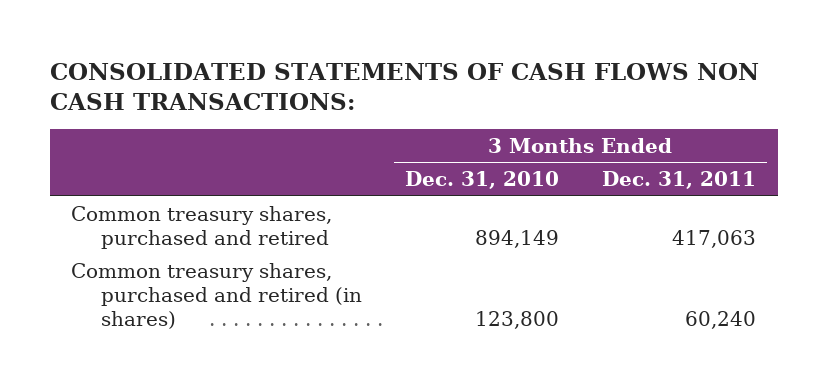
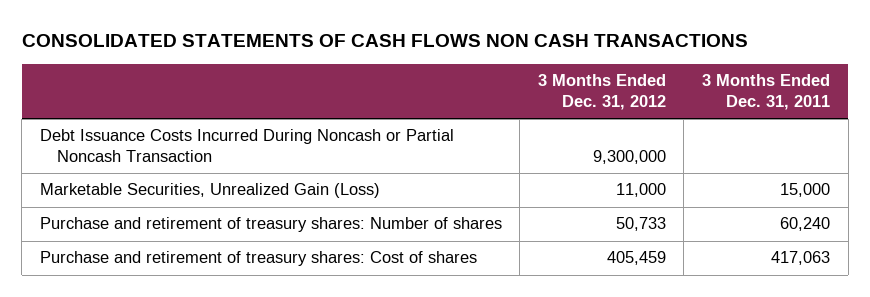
- CONSOLIDATED STATEMENTS OF CASH FLOWS NON CASH TRANSACTIONS:
+ CONSOLIDATED STATEMENTS OF CASH FLOWS NON CASH TRANSACTIONS
- | 3 Months Ended Dec. 31, 2010 | 3 Months Ended Dec. 31, 2011
+ | 3 Months Ended Dec. 31, 2012 | 3 Months Ended Dec. 31, 2011
- Common treasury shares, purchased and retired | 894,149 | 417,063
- Common treasury shares, purchased and retired (in shares) | 123,800 | 60,240
+ Debt Issuance Costs Incurred During Noncash or Partial Noncash Transaction | 9,300,000 |
+ Marketable Securities, Unrealized Gain (Loss) | 11,000 | 15,000
+ Purchase and retirement of treasury shares: Number of shares | 50,733 | 60,240
+ Purchase and retirement of treasury shares: Cost of shares | 405,459 | 417,063

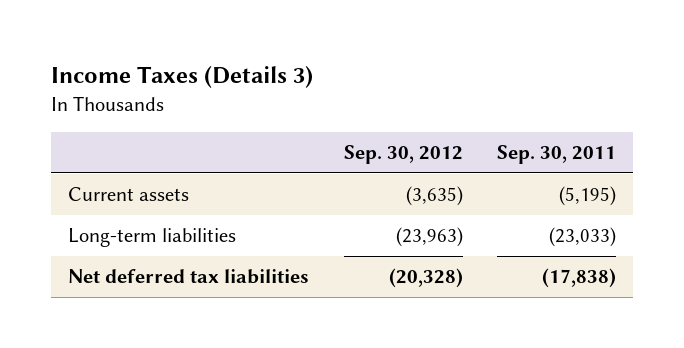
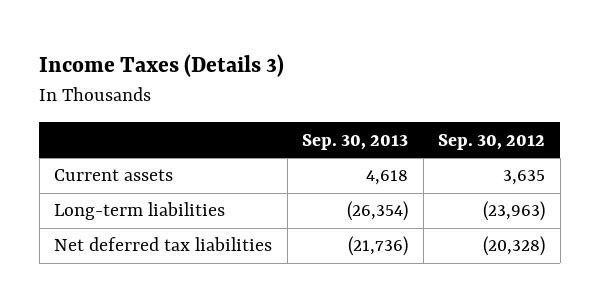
- | Sep. 30, 2012 | Sep. 30, 2011
+ | Sep. 30, 2013 | Sep. 30, 2012
- Current assets | (3,635) | (5,195)
+ Current assets | 4,618 | 3,635

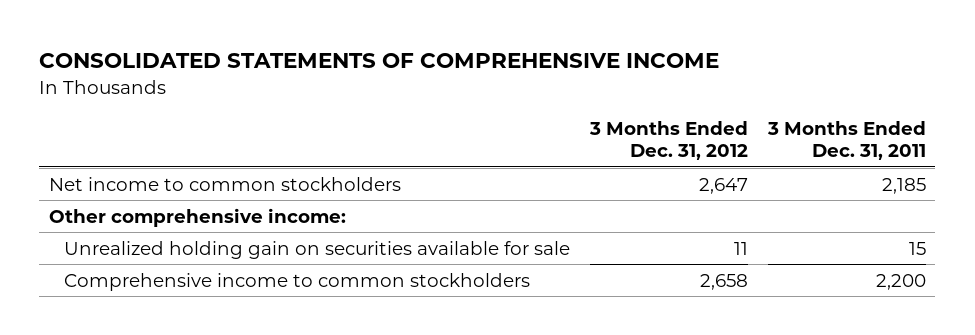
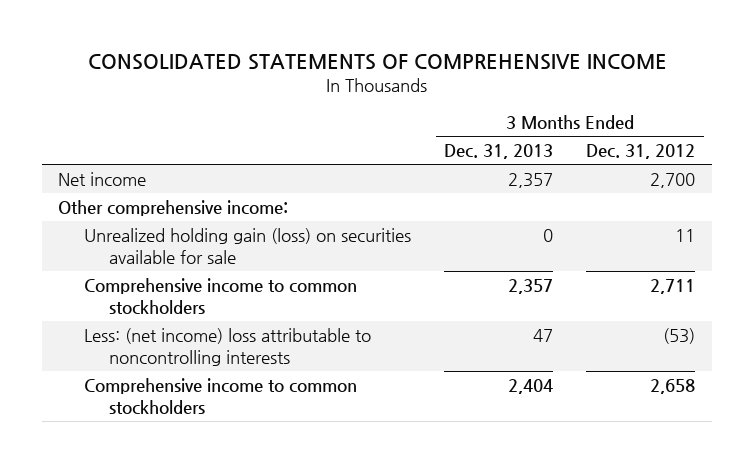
- | 3 Months Ended Dec. 31, 2012 | 3 Months Ended Dec. 31, 2011
+ | 3 Months Ended Dec. 31, 2013 | 3 Months Ended Dec. 31, 2012
- Net income to common stockholders | 2,647 | 2,185
+ Net income | 2,357 | 2,700
- Unrealized holding gain on securities available for sale | 11 | 15
+ Unrealized holding gain (loss) on securities available for sale | 0 | 11
+ Comprehensive income to common stockholders | 2,357 | 2,711
+ Less: (net income) loss attributable to noncontrolling interests | 47 | (53)

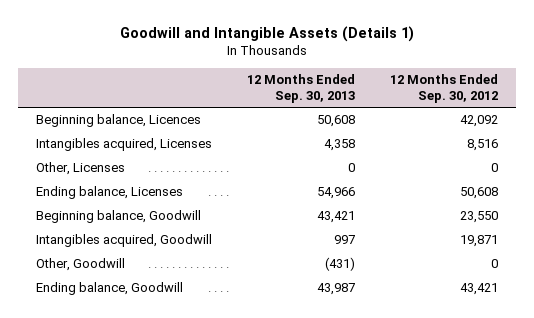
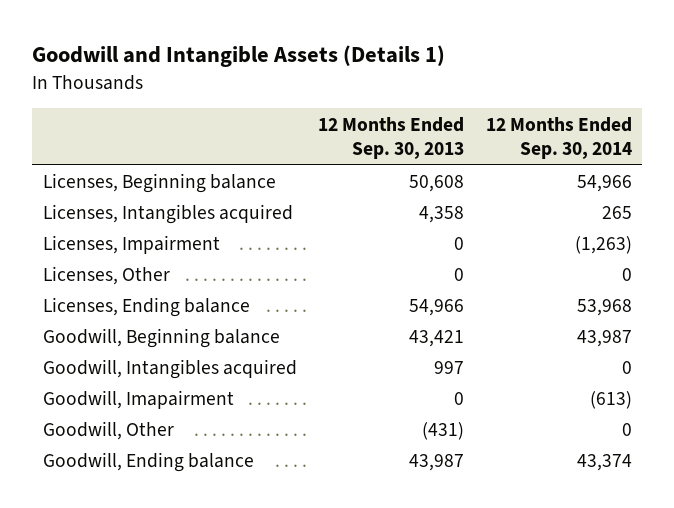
- | 12 Months Ended Sep. 30, 2013 | 12 Months Ended Sep. 30, 2012
+ | 12 Months Ended Sep. 30, 2013 | 12 Months Ended Sep. 30, 2014
- Beginning balance, Licences | 50,608 | 42,092
- Intangibles acquired, Licenses | 4,358 | 8,516
- Other, Licenses | 0 | 0
- Ending balance, Licenses | 54,966 | 50,608
- Beginning balance, Goodwill | 43,421 | 23,550
- Intangibles acquired, Goodwill | 997 | 19,871
- Other, Goodwill | (431) | 0
- Ending balance, Goodwill | 43,987 | 43,421
+ Licenses, Beginning balance | 50,608 | 54,966
+ Licenses, Intangibles acquired | 4,358 | 265
+ Licenses, Impairment | 0 | (1,263)
+ Licenses, Other | 0 | 0
+ Licenses, Ending balance | 54,966 | 53,968
+ Goodwill, Beginning balance | 43,421 | 43,987
+ Goodwill, Intangibles acquired | 997 | 0
+ Goodwill, Imapairment | 0 | (613)
+ Goodwill, Other | (431) | 0
+ Goodwill, Ending balance | 43,987 | 43,374

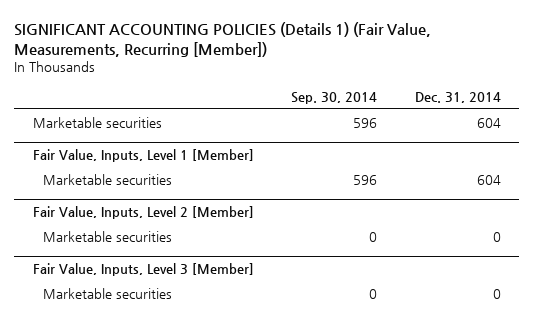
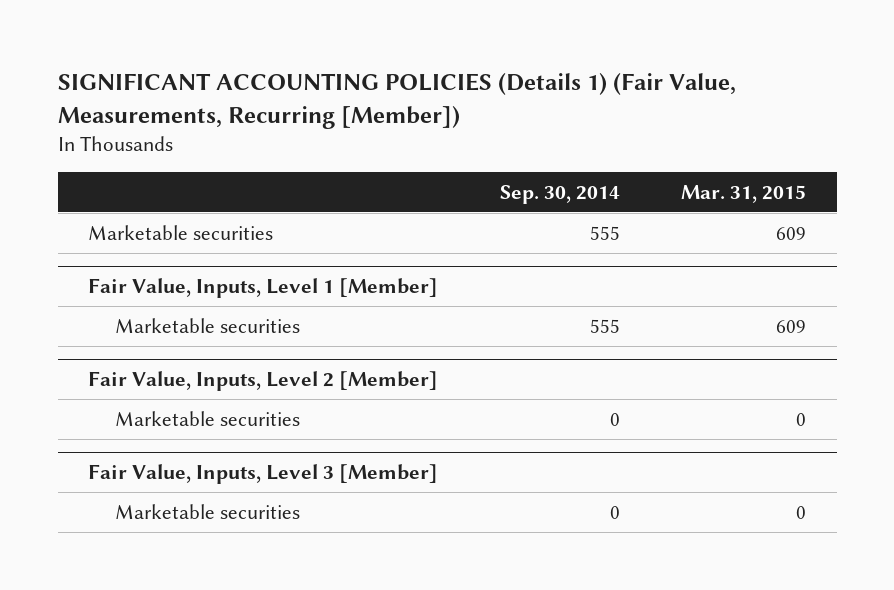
- | Sep. 30, 2014 | Dec. 31, 2014
+ | Sep. 30, 2014 | Mar. 31, 2015
- Marketable securities | 596 | 604
+ Marketable securities | 555 | 609
@ Fair Value, Inputs, Level 1 [Member]
- Marketable securities | 596 | 604
+ Marketable securities | 555 | 609

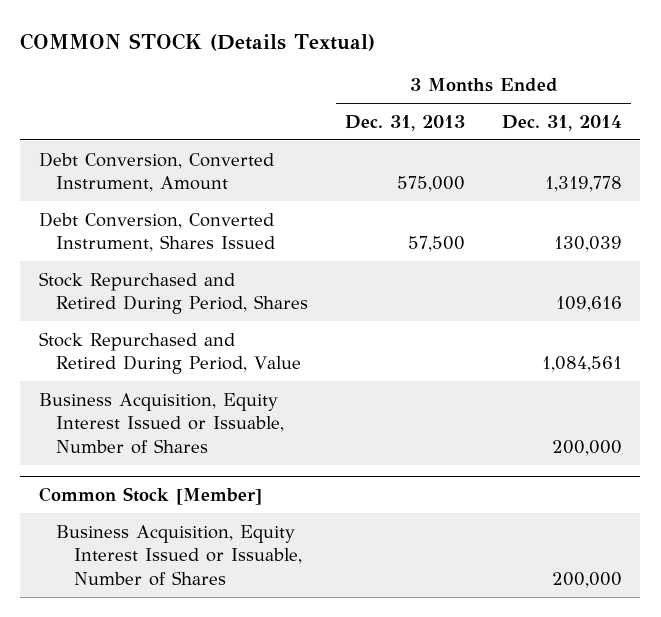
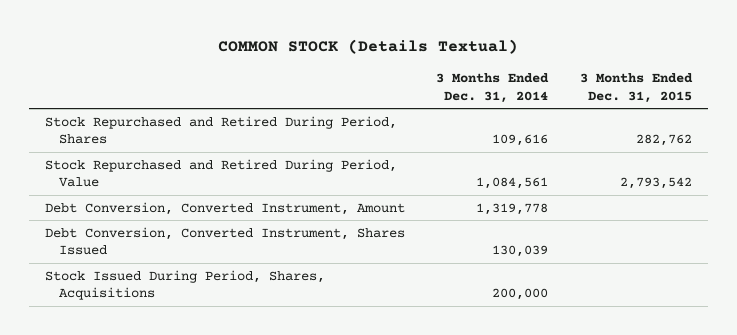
- | 3 Months Ended Dec. 31, 2013 | 3 Months Ended Dec. 31, 2014
+ | 3 Months Ended Dec. 31, 2014 | 3 Months Ended Dec. 31, 2015
- Business Acquisition, Equity Interest Issued or Issuable, Number of Shares | | 200,000
- Common Stock [Member]
- Business Acquisition, Equity Interest Issued or Issuable, Number of Shares | | 200,000
moved down: Debt Conversion, Converted Instrument, Amount | 1,319,778 |
moved down: Debt Conversion, Converted Instrument, Shares Issued | 130,039 |
+ Stock Issued During Period, Shares, Acquisitions | 200,000 |

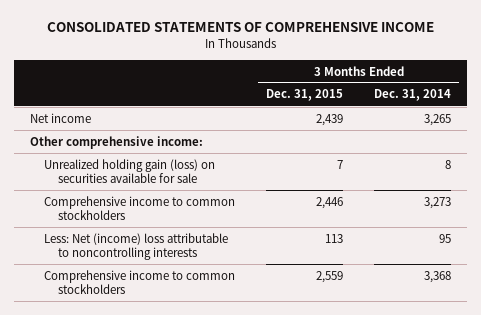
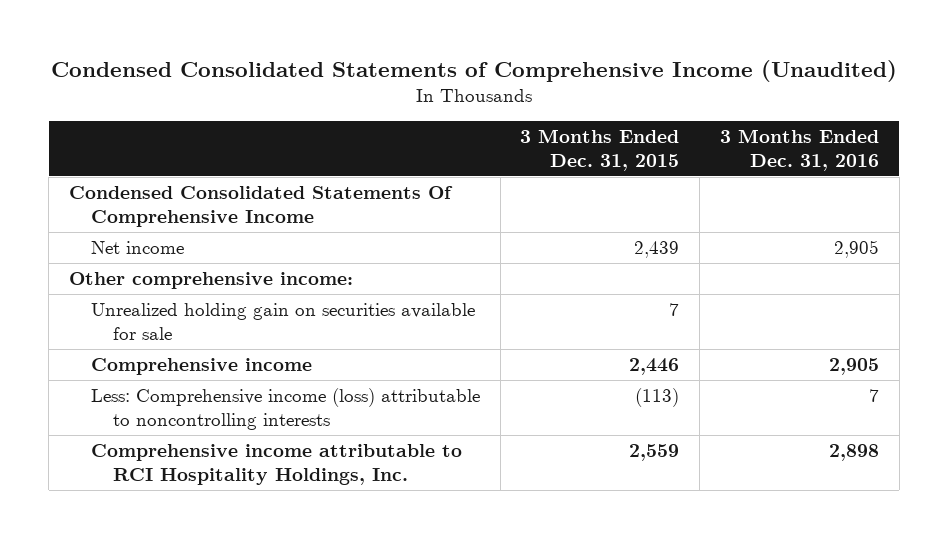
- CONSOLIDATED STATEMENTS OF COMPREHENSIVE INCOME
+ Condensed Consolidated Statements of Comprehensive Income (Unaudited)
- | 3 Months Ended Dec. 31, 2015 | 3 Months Ended Dec. 31, 2014
+ | 3 Months Ended Dec. 31, 2015 | 3 Months Ended Dec. 31, 2016
+ Condensed Consolidated Statements Of Comprehensive Income
- Unrealized holding gain (loss) on securities available for sale | 7 | 8
- Comprehensive income to common stockholders | 2,446 | 3,273
- Less: Net (income) loss attributable to noncontrolling interests | 113 | 95
- Comprehensive income to common stockholders | 2,559 | 3,368
+ Unrealized holding gain on securities available for sale | 7 |
+ Comprehensive income | 2,446 | 2,905
+ Less: Comprehensive income (loss) attributable to noncontrolling interests | (113) | 7
+ Comprehensive income attributable to RCI Hospitality Holdings, Inc. | 2,559 | 2,898

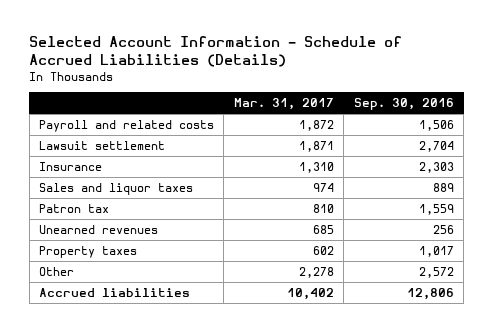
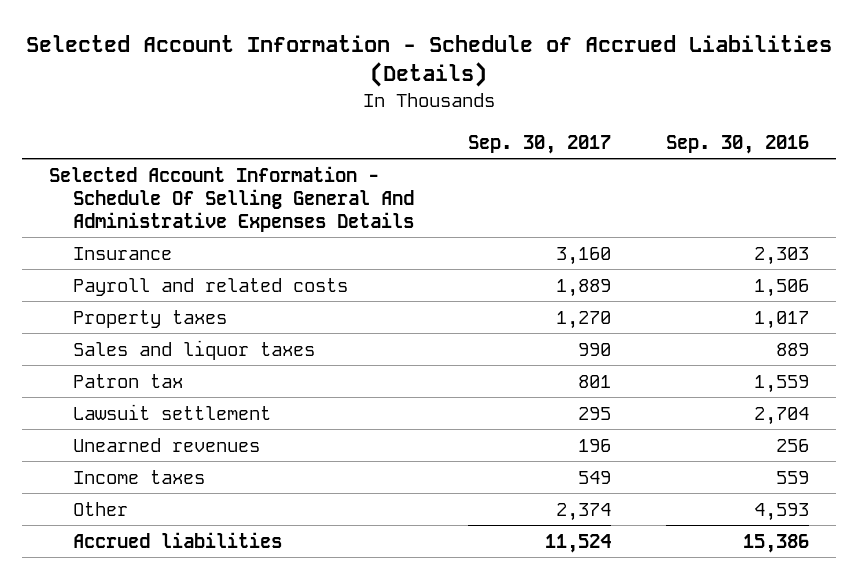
- | Mar. 31, 2017 | Sep. 30, 2016
+ | Sep. 30, 2017 | Sep. 30, 2016
+ Selected Account Information - Schedule Of Selling General And Administrative Expenses Details
moved down: Payroll and related costs | 1,889 | 1,506
moved up: Property taxes | 1,270 | 1,017
moved down: Lawsuit settlement | 295 | 2,704
- Other | 2,278 | 2,572
- Accrued liabilities | 10,402 | 12,806
+ Income taxes | 549 | 559
+ Other | 2,374 | 4,593
+ Accrued liabilities | 11,524 | 15,386

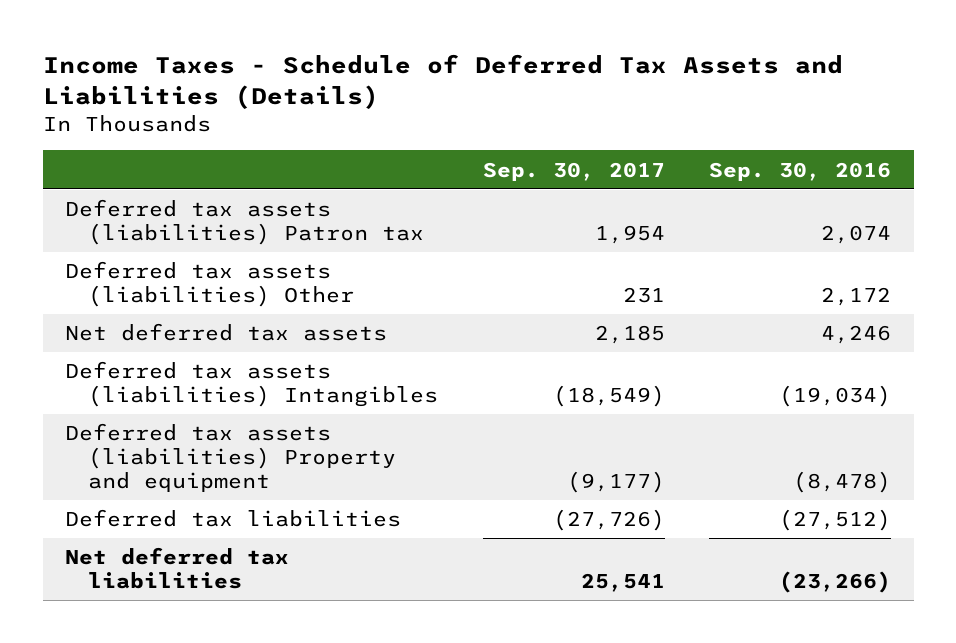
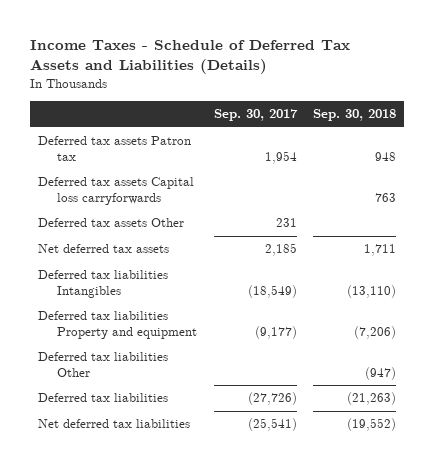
- | Sep. 30, 2017 | Sep. 30, 2016
+ | Sep. 30, 2017 | Sep. 30, 2018
- Deferred tax assets (liabilities) Patron tax | 1,954 | 2,074
- Deferred tax assets (liabilities) Other | 231 | 2,172
+ Deferred tax assets Patron tax | 1,954 | 948
+ Deferred tax assets Capital loss carryforwards | | 763
+ Deferred tax assets Other | 231 |
- Deferred tax assets (liabilities) Intangibles | (18,549) | (19,034)
- Deferred tax assets (liabilities) Property and equipment | (9,177) | (8,478)
+ Deferred tax liabilities Intangibles | (18,549) | (13,110)
+ Deferred tax liabilities Property and equipment | (9,177) | (7,206)
+ Deferred tax liabilities Other | | (947)
- Net deferred tax liabilities | 25,541 | (23,266)
+ Net deferred tax liabilities | (25,541) | (19,552)

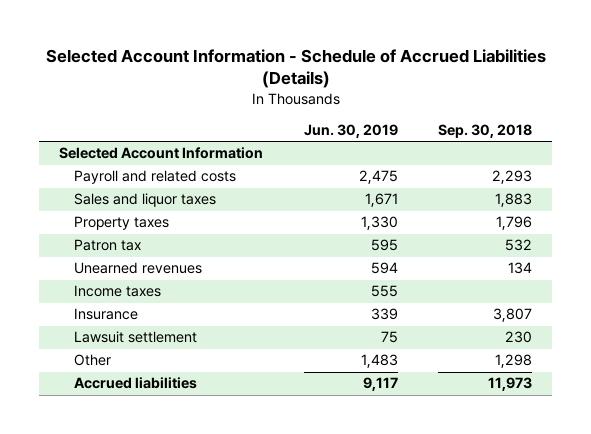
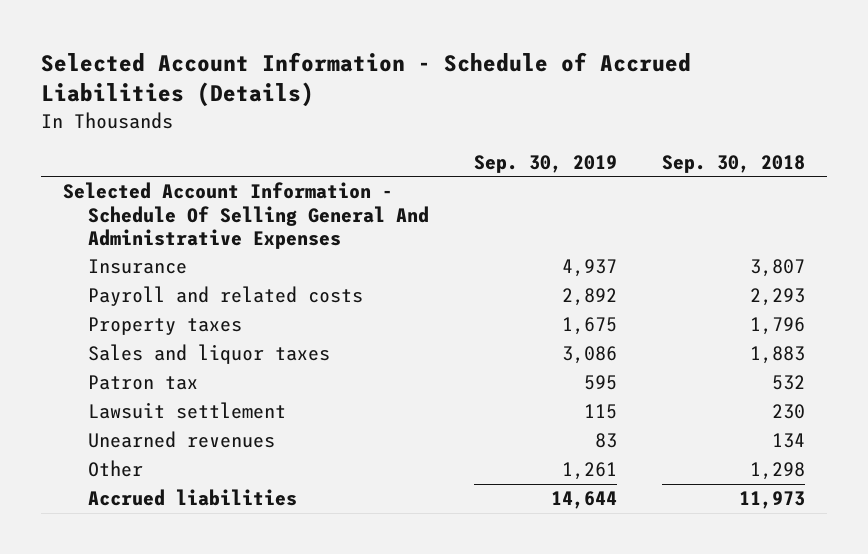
- | Jun. 30, 2019 | Sep. 30, 2018
+ | Sep. 30, 2019 | Sep. 30, 2018
- Selected Account Information
+ Selected Account Information - Schedule Of Selling General And Administrative Expenses
moved up: Insurance | 4,937 | 3,807
moved down: Sales and liquor taxes | 3,086 | 1,883
- Income taxes | 555 |
moved down: Unearned revenues | 83 | 134

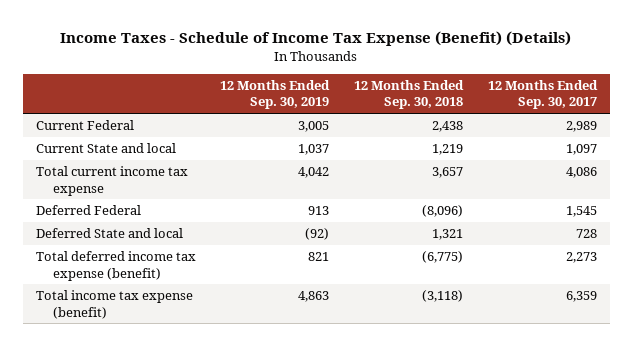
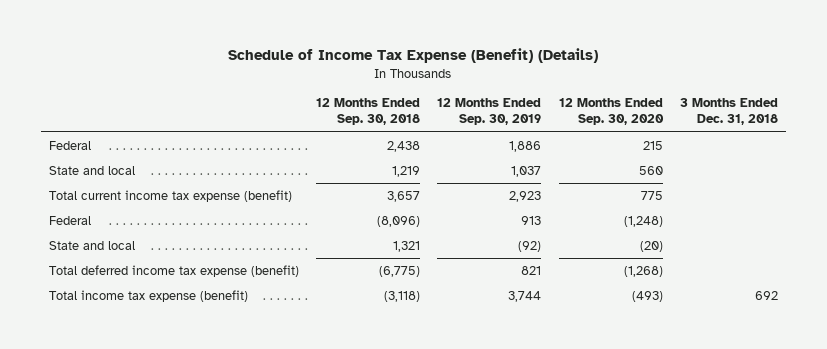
- Income Taxes - Schedule of Income Tax Expense (Benefit) (Details)
+ Schedule of Income Tax Expense (Benefit) (Details)
- | 12 Months Ended Sep. 30, 2019 | 12 Months Ended Sep. 30, 2018 | 12 Months Ended Sep. 30, 2017
+ | 12 Months Ended Sep. 30, 2018 | 12 Months Ended Sep. 30, 2019 | 12 Months Ended Sep. 30, 2020 | 3 Months Ended Dec. 31, 2018
- Current Federal | 3,005 | 2,438 | 2,989
- Current State and local | 1,037 | 1,219 | 1,097
- Total current income tax expense | 4,042 | 3,657 | 4,086
- Deferred Federal | 913 | (8,096) | 1,545
- Deferred State and local | (92) | 1,321 | 728
+ Federal | 2,438 | 1,886 | 215 |
+ State and local | 1,219 | 1,037 | 560 |
+ Total current income tax expense (benefit) | 3,657 | 2,923 | 775 |
+ Federal | (8,096) | 913 | (1,248) |
+ State and local | 1,321 | (92) | (20) |
- Total income tax expense (benefit) | 4,863 | (3,118) | 6,359
+ Total income tax expense (benefit) | (3,118) | 3,744 | (493) | 692

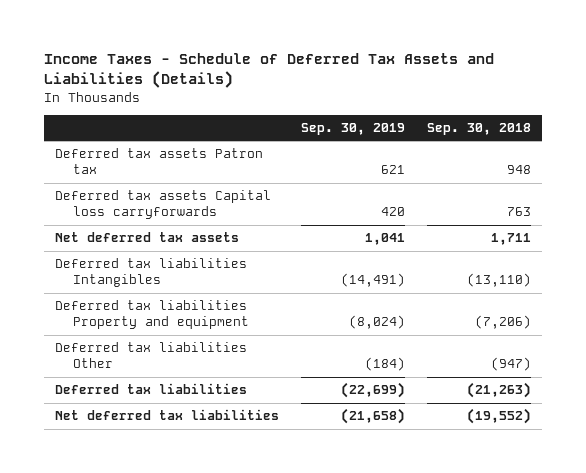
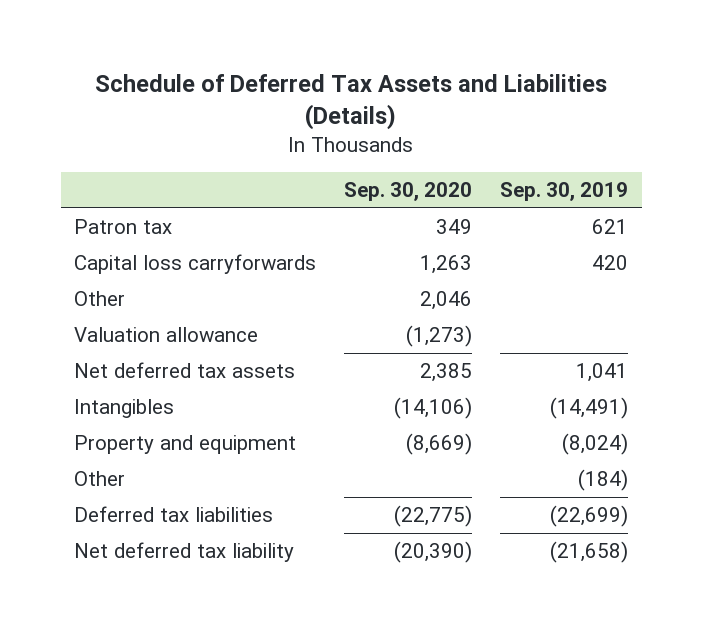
- Income Taxes - Schedule of Deferred Tax Assets and Liabilities (Details)
+ Schedule of Deferred Tax Assets and Liabilities (Details)
- | Sep. 30, 2019 | Sep. 30, 2018
+ | Sep. 30, 2020 | Sep. 30, 2019
- Deferred tax assets Patron tax | 621 | 948
- Deferred tax assets Capital loss carryforwards | 420 | 763
+ Patron tax | 349 | 621
+ Capital loss carryforwards | 1,263 | 420
+ Other | 2,046 |
+ Valuation allowance | (1,273) |
- Deferred tax liabilities Intangibles | (14,491) | (13,110)
- Deferred tax liabilities Property and equipment | (8,024) | (7,206)
- Deferred tax liabilities Other | (184) | (947)
+ Intangibles | (14,106) | (14,491)
+ Property and equipment | (8,669) | (8,024)
+ Other | | (184)
- Net deferred tax liabilities | (21,658) | (19,552)
+ Net deferred tax liability | (20,390) | (21,658)

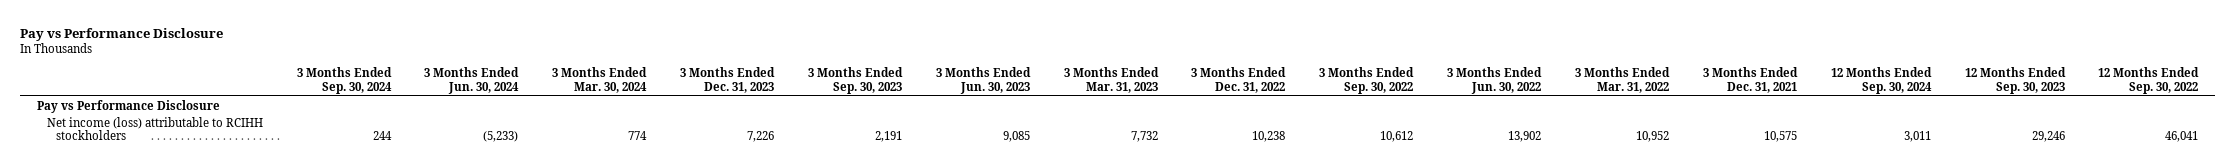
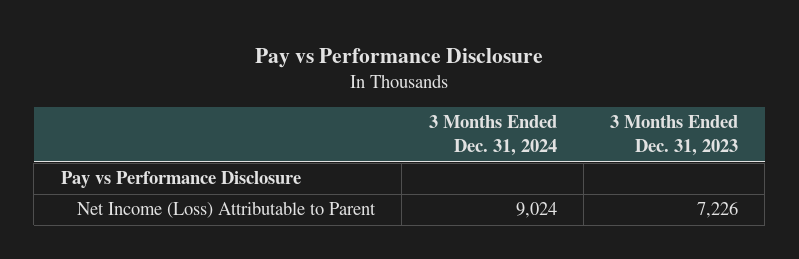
- | 3 Months Ended Sep. 30, 2024 | 3 Months Ended Jun. 30, 2024 | 3 Months Ended Mar. 30, 2024 | 3 Months Ended Dec. 31, 2023 | 3 Months Ended Sep. 30, 2023 | 3 Months Ended Jun. 30, 2023 | 3 Months Ended Mar. 31, 2023 | 3 Months Ended Dec. 31, 2022 | 3 Months Ended Sep. 30, 2022 | 3 Months Ended Jun. 30, 2022 | 3 Months Ended Mar. 31, 2022 | 3 Months Ended Dec. 31, 2021 | 12 Months Ended Sep. 30, 2024 | 12 Months Ended Sep. 30, 2023 | 12 Months Ended Sep. 30, 2022
+ | 3 Months Ended Dec. 31, 2024 | 3 Months Ended Dec. 31, 2023
- Net income (loss) attributable to RCIHH stockholders | 244 | (5,233) | 774 | 7,226 | 2,191 | 9,085 | 7,732 | 10,238 | 10,612 | 13,902 | 10,952 | 10,575 | 3,011 | 29,246 | 46,041
+ Net Income (Loss) Attributable to Parent | 9,024 | 7,226

